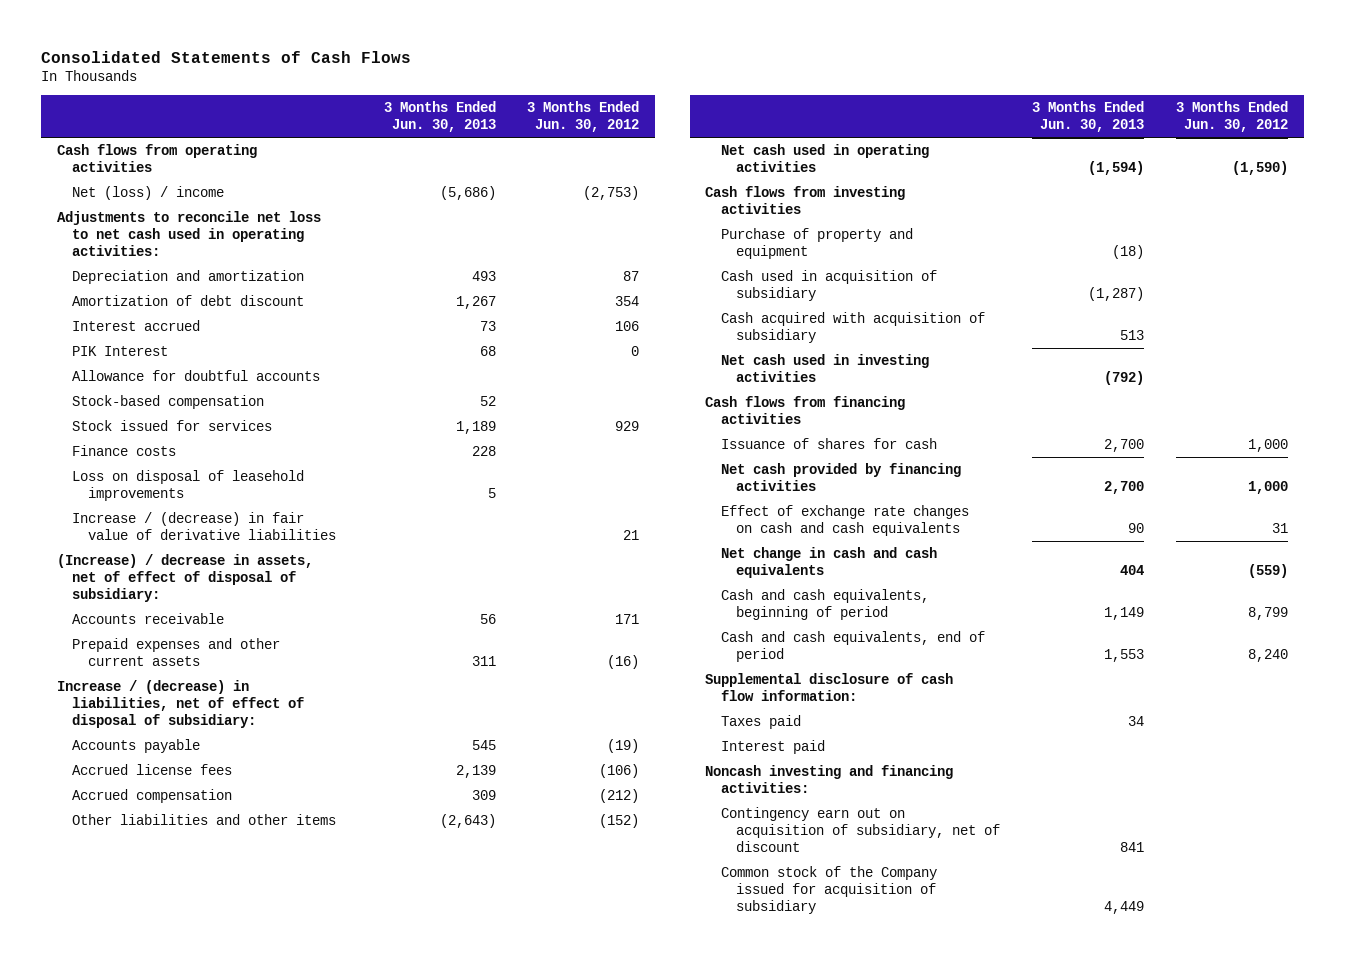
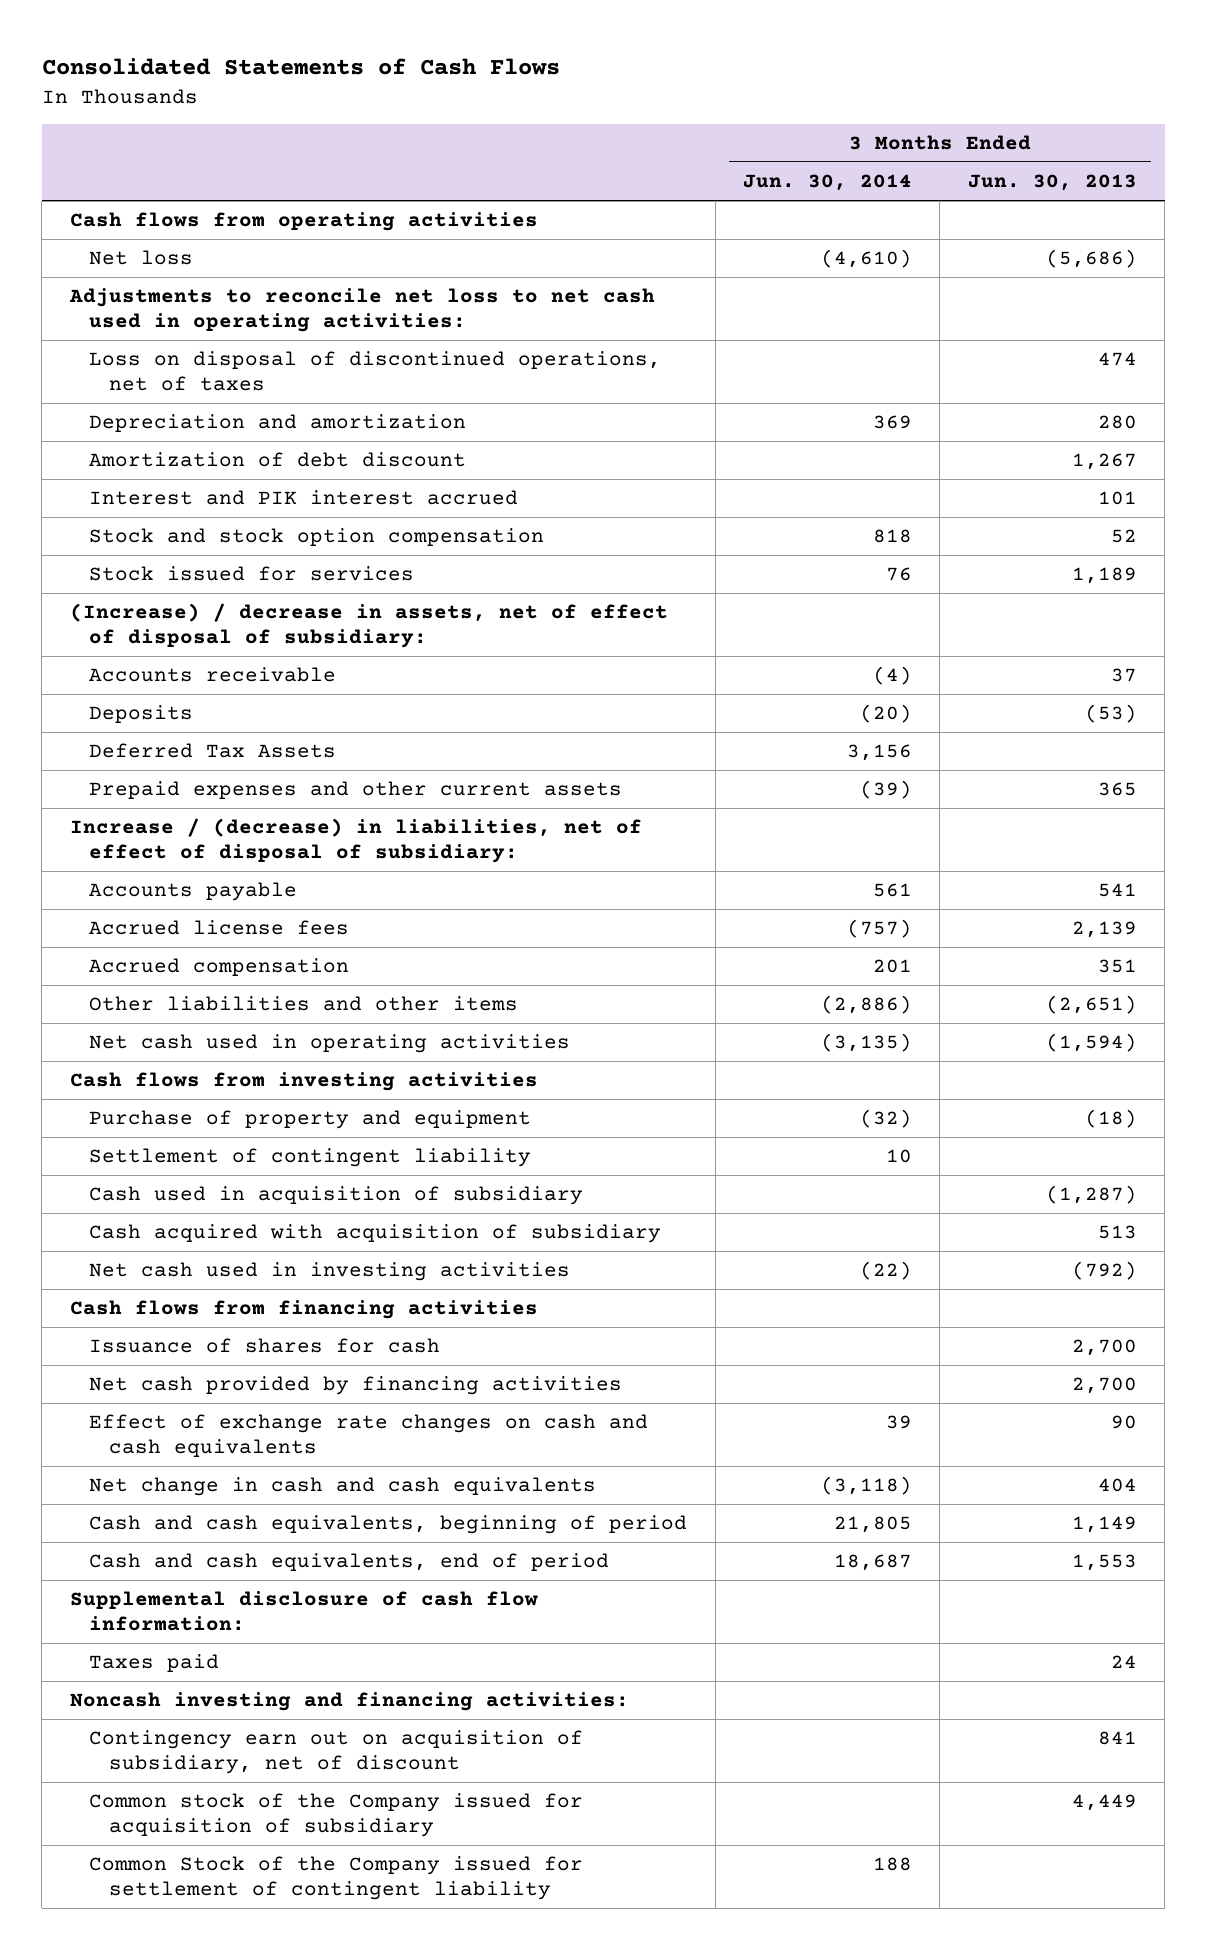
- | 3 Months Ended Jun. 30, 2013 | 3 Months Ended Jun. 30, 2012
+ | 3 Months Ended Jun. 30, 2014 | 3 Months Ended Jun. 30, 2013
- Net (loss) / income | (5,686) | (2,753)
+ Net loss | (4,610) | (5,686)
- Depreciation and amortization | 493 | 87
+ Loss on disposal of discontinued operations, net of taxes | | 474
+ Depreciation and amortization | 369 | 280
- Interest accrued | 73 | 106
- PIK Interest | 68 | 0
- Allowance for doubtful accounts
- Stock-based compensation | 52 |
+ Interest and PIK interest accrued | | 101
+ Stock and stock option compensation | 818 | 52
- Finance costs | 228 |
- Loss on disposal of leasehold improvements | 5 |
- Increase / (decrease) in fair value of derivative liabilities | | 21
- Accounts receivable | 56 | 171
- Prepaid expenses and other current assets | 311 | (16)
+ Accounts receivable | (4) | 37
+ Deposits | (20) | (53)
+ Deferred Tax Assets | 3,156 |
+ Prepaid expenses and other current assets | (39) | 365
- Accounts payable | 545 | (19)
+ Accounts payable | 561 | 541
- Accrued compensation | 309 | (212)
- Other liabilities and other items | (2,643) | (152)
+ Accrued compensation | 201 | 351
+ Other liabilities and other items | (2,886) | (2,651)
+ Settlement of contingent liability | 10 |
- Taxes paid | 34 |
- Interest paid
+ Taxes paid | | 24
+ Common Stock of the Company issued for settlement of contingent liability | 188 |

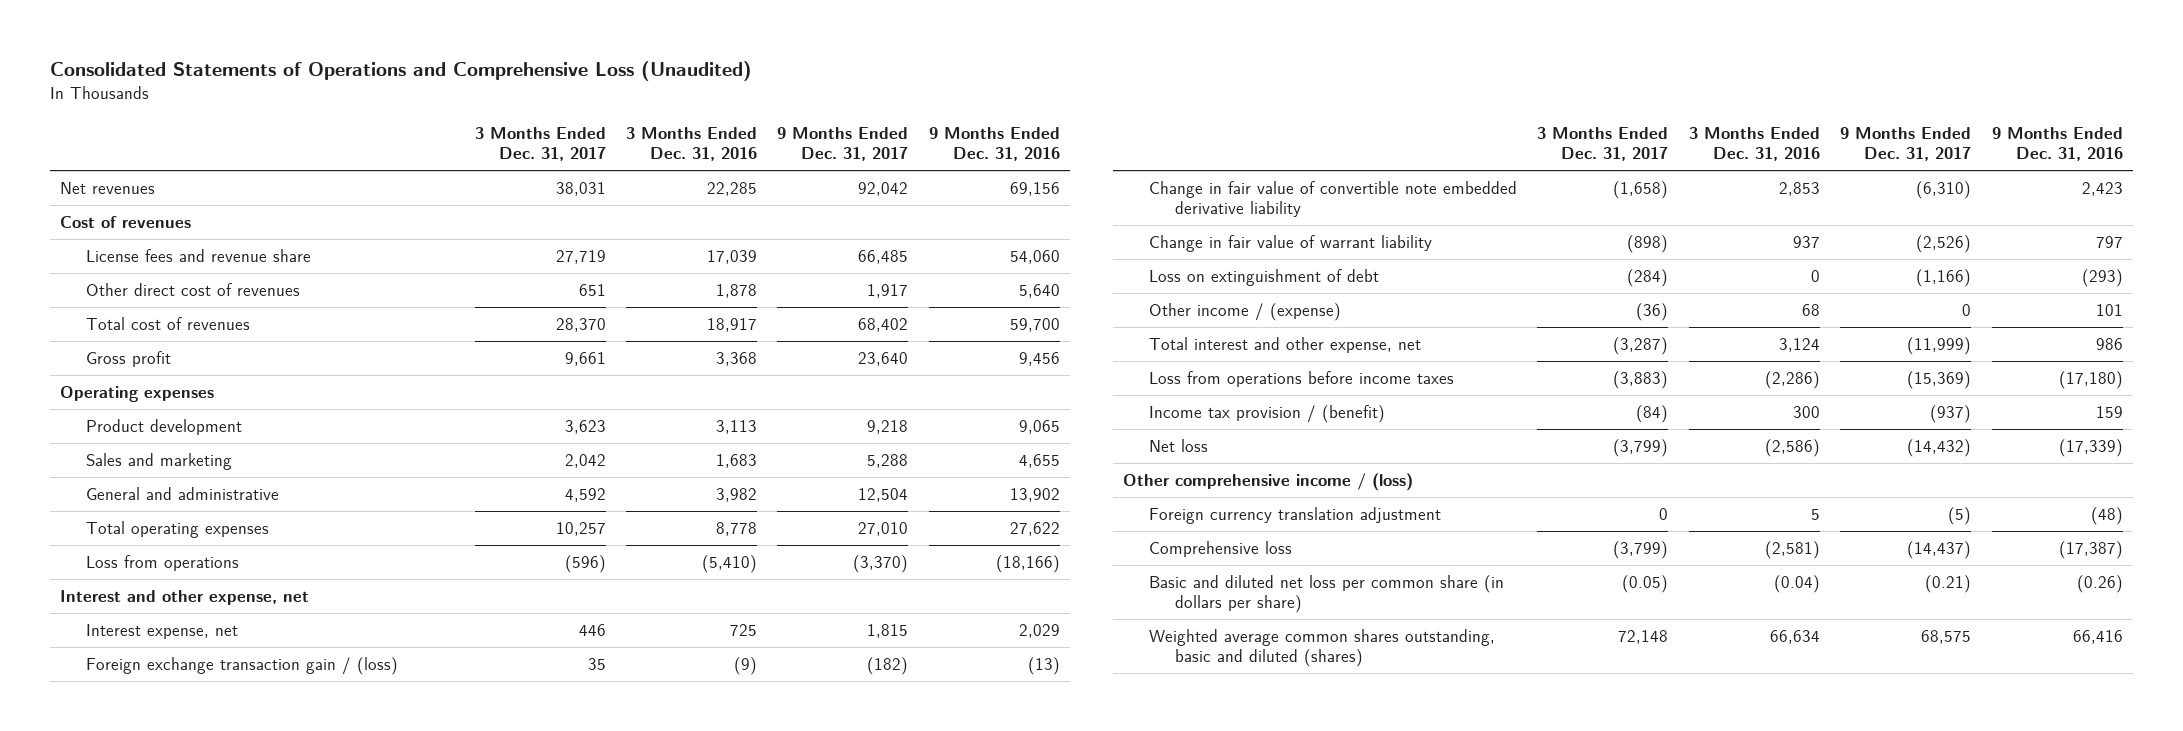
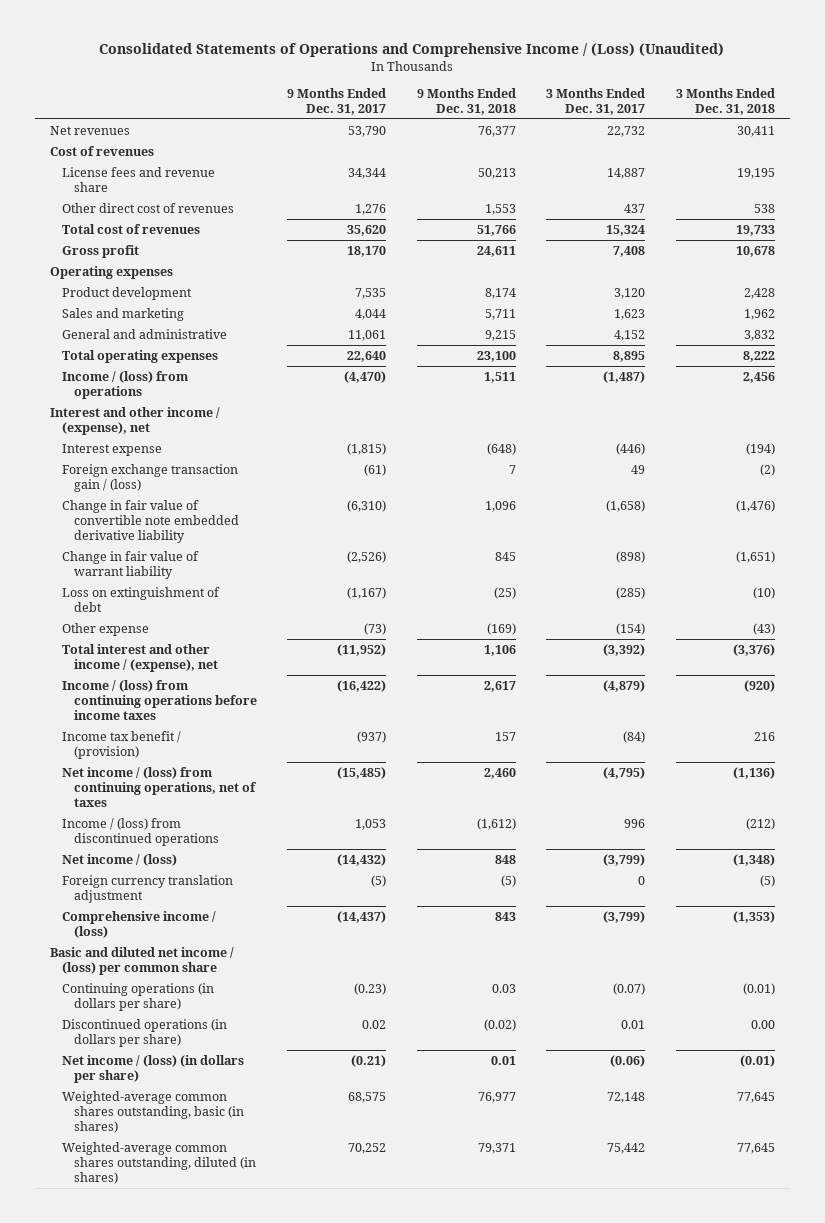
- Consolidated Statements of Operations and Comprehensive Loss (Unaudited)
+ Consolidated Statements of Operations and Comprehensive Income / (Loss) (Unaudited)
- | 3 Months Ended Dec. 31, 2017 | 3 Months Ended Dec. 31, 2016 | 9 Months Ended Dec. 31, 2017 | 9 Months Ended Dec. 31, 2016
+ | 9 Months Ended Dec. 31, 2017 | 9 Months Ended Dec. 31, 2018 | 3 Months Ended Dec. 31, 2017 | 3 Months Ended Dec. 31, 2018
- Net revenues | 38,031 | 22,285 | 92,042 | 69,156
+ Net revenues | 53,790 | 76,377 | 22,732 | 30,411
- License fees and revenue share | 27,719 | 17,039 | 66,485 | 54,060
- Other direct cost of revenues | 651 | 1,878 | 1,917 | 5,640
- Total cost of revenues | 28,370 | 18,917 | 68,402 | 59,700
- Gross profit | 9,661 | 3,368 | 23,640 | 9,456
+ License fees and revenue share | 34,344 | 50,213 | 14,887 | 19,195
+ Other direct cost of revenues | 1,276 | 1,553 | 437 | 538
+ Total cost of revenues | 35,620 | 51,766 | 15,324 | 19,733
+ Gross profit | 18,170 | 24,611 | 7,408 | 10,678
- Product development | 3,623 | 3,113 | 9,218 | 9,065
- Sales and marketing | 2,042 | 1,683 | 5,288 | 4,655
- General and administrative | 4,592 | 3,982 | 12,504 | 13,902
- Total operating expenses | 10,257 | 8,778 | 27,010 | 27,622
- Loss from operations | (596) | (5,410) | (3,370) | (18,166)
- Interest and other expense, net
- Interest expense, net | 446 | 725 | 1,815 | 2,029
- Foreign exchange transaction gain / (loss) | 35 | (9) | (182) | (13)
+ Product development | 7,535 | 8,174 | 3,120 | 2,428
+ Sales and marketing | 4,044 | 5,711 | 1,623 | 1,962
+ General and administrative | 11,061 | 9,215 | 4,152 | 3,832
+ Total operating expenses | 22,640 | 23,100 | 8,895 | 8,222
+ Income / (loss) from operations | (4,470) | 1,511 | (1,487) | 2,456
+ Interest and other income / (expense), net
+ Interest expense | (1,815) | (648) | (446) | (194)
+ Foreign exchange transaction gain / (loss) | (61) | 7 | 49 | (2)
- Loss on extinguishment of debt | (284) | 0 | (1,166) | (293)
- Other income / (expense) | (36) | 68 | 0 | 101
- Total interest and other expense, net | (3,287) | 3,124 | (11,999) | 986
- Loss from operations before income taxes | (3,883) | (2,286) | (15,369) | (17,180)
- Income tax provision / (benefit) | (84) | 300 | (937) | 159
- Net loss | (3,799) | (2,586) | (14,432) | (17,339)
- Other comprehensive income / (loss)
+ Loss on extinguishment of debt | (1,167) | (25) | (285) | (10)
+ Other expense | (73) | (169) | (154) | (43)
+ Total interest and other income / (expense), net | (11,952) | 1,106 | (3,392) | (3,376)
+ Income / (loss) from continuing operations before income taxes | (16,422) | 2,617 | (4,879) | (920)
+ Income tax benefit / (provision) | (937) | 157 | (84) | 216
+ Net income / (loss) from continuing operations, net of taxes | (15,485) | 2,460 | (4,795) | (1,136)
+ Income / (loss) from discontinued operations | 1,053 | (1,612) | 996 | (212)
+ Net income / (loss) | (14,432) | 848 | (3,799) | (1,348)
- Comprehensive loss | (3,799) | (2,581) | (14,437) | (17,387)
- Basic and diluted net loss per common share (in dollars per share) | (0.05) | (0.04) | (0.21) | (0.26)
- Weighted average common shares outstanding, basic and diluted (shares) | 72,148 | 66,634 | 68,575 | 66,416
+ Comprehensive income / (loss) | (14,437) | 843 | (3,799) | (1,353)
+ Basic and diluted net income / (loss) per common share
+ Continuing operations (in dollars per share) | (0.23) | 0.03 | (0.07) | (0.01)
+ Discontinued operations (in dollars per share) | 0.02 | (0.02) | 0.01 | 0.00
+ Net income / (loss) (in dollars per share) | (0.21) | 0.01 | (0.06) | (0.01)
+ Weighted-average common shares outstanding, basic (in shares) | 68,575 | 76,977 | 72,148 | 77,645
+ Weighted-average common shares outstanding, diluted (in shares) | 70,252 | 79,371 | 75,442 | 77,645

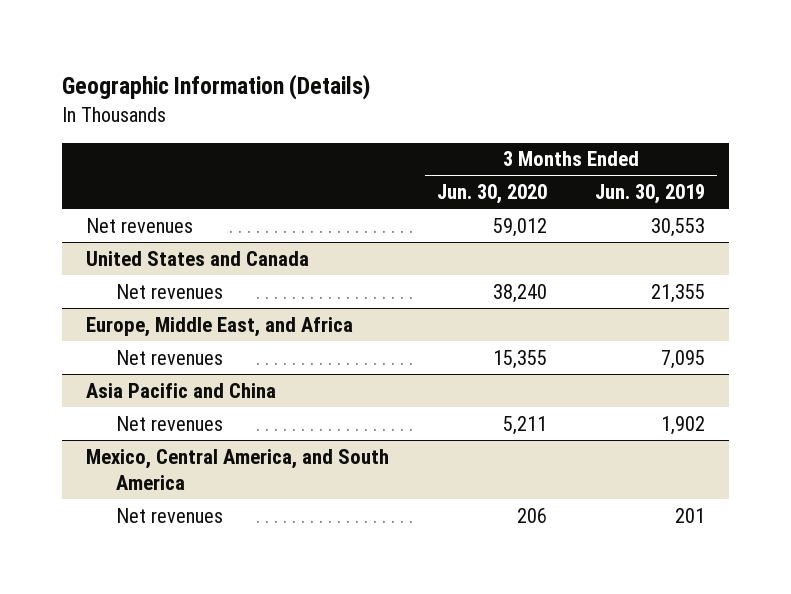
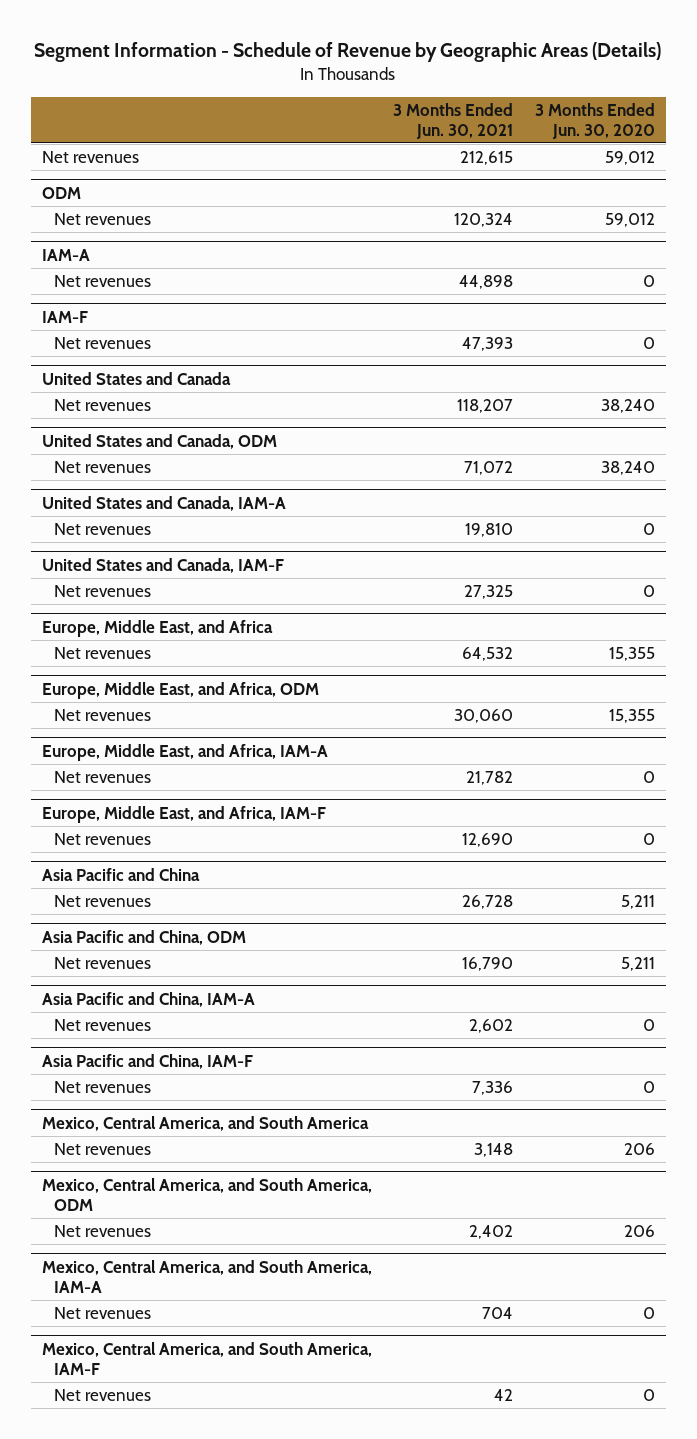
- Geographic Information (Details)
+ Segment Information - Schedule of Revenue by Geographic Areas (Details)
- | 3 Months Ended Jun. 30, 2020 | 3 Months Ended Jun. 30, 2019
+ | 3 Months Ended Jun. 30, 2021 | 3 Months Ended Jun. 30, 2020
+ ODM
+ Net revenues | 120,324 | 59,012
+ IAM-A
+ Net revenues | 44,898 | 0
+ IAM-F
+ Net revenues | 47,393 | 0
+ United States and Canada, ODM
+ Net revenues | 71,072 | 38,240
+ United States and Canada, IAM-A
+ Net revenues | 19,810 | 0
+ United States and Canada, IAM-F
+ Net revenues | 27,325 | 0
+ Europe, Middle East, and Africa, ODM
+ Net revenues | 30,060 | 15,355
+ Europe, Middle East, and Africa, IAM-A
+ Net revenues | 21,782 | 0
+ Europe, Middle East, and Africa, IAM-F
+ Net revenues | 12,690 | 0
+ Asia Pacific and China, ODM
+ Net revenues | 16,790 | 5,211
+ Asia Pacific and China, IAM-A
+ Net revenues | 2,602 | 0
+ Asia Pacific and China, IAM-F
+ Net revenues | 7,336 | 0
+ Mexico, Central America, and South America, ODM
+ Net revenues | 2,402 | 206
+ Mexico, Central America, and South America, IAM-A
+ Net revenues | 704 | 0
+ Mexico, Central America, and South America, IAM-F
+ Net revenues | 42 | 0

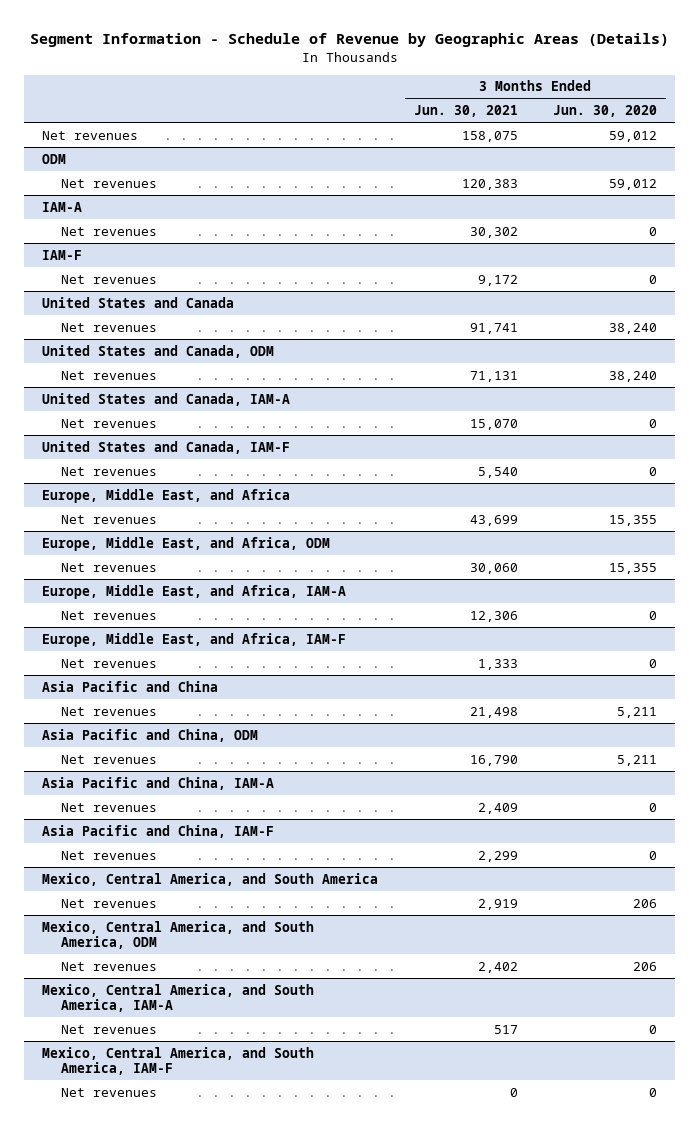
- Net revenues | 212,615 | 59,012
+ Net revenues | 158,075 | 59,012
@ ODM
- Net revenues | 120,324 | 59,012
+ Net revenues | 120,383 | 59,012
@ IAM-A
- Net revenues | 44,898 | 0
+ Net revenues | 30,302 | 0
@ IAM-F
- Net revenues | 47,393 | 0
+ Net revenues | 9,172 | 0
@ United States and Canada
- Net revenues | 118,207 | 38,240
+ Net revenues | 91,741 | 38,240
@ United States and Canada, ODM
- Net revenues | 71,072 | 38,240
+ Net revenues | 71,131 | 38,240
@ United States and Canada, IAM-A
- Net revenues | 19,810 | 0
+ Net revenues | 15,070 | 0
@ United States and Canada, IAM-F
- Net revenues | 27,325 | 0
+ Net revenues | 5,540 | 0
@ Europe, Middle East, and Africa
- Net revenues | 64,532 | 15,355
+ Net revenues | 43,699 | 15,355
@ Europe, Middle East, and Africa, IAM-A
- Net revenues | 21,782 | 0
+ Net revenues | 12,306 | 0
@ Europe, Middle East, and Africa, IAM-F
- Net revenues | 12,690 | 0
+ Net revenues | 1,333 | 0
@ Asia Pacific and China
- Net revenues | 26,728 | 5,211
+ Net revenues | 21,498 | 5,211
@ Asia Pacific and China, IAM-A
- Net revenues | 2,602 | 0
+ Net revenues | 2,409 | 0
@ Asia Pacific and China, IAM-F
- Net revenues | 7,336 | 0
+ Net revenues | 2,299 | 0
@ Mexico, Central America, and South America
- Net revenues | 3,148 | 206
+ Net revenues | 2,919 | 206
@ Mexico, Central America, and South America, IAM-A
- Net revenues | 704 | 0
+ Net revenues | 517 | 0
@ Mexico, Central America, and South America, IAM-F
- Net revenues | 42 | 0
+ Net revenues | 0 | 0

